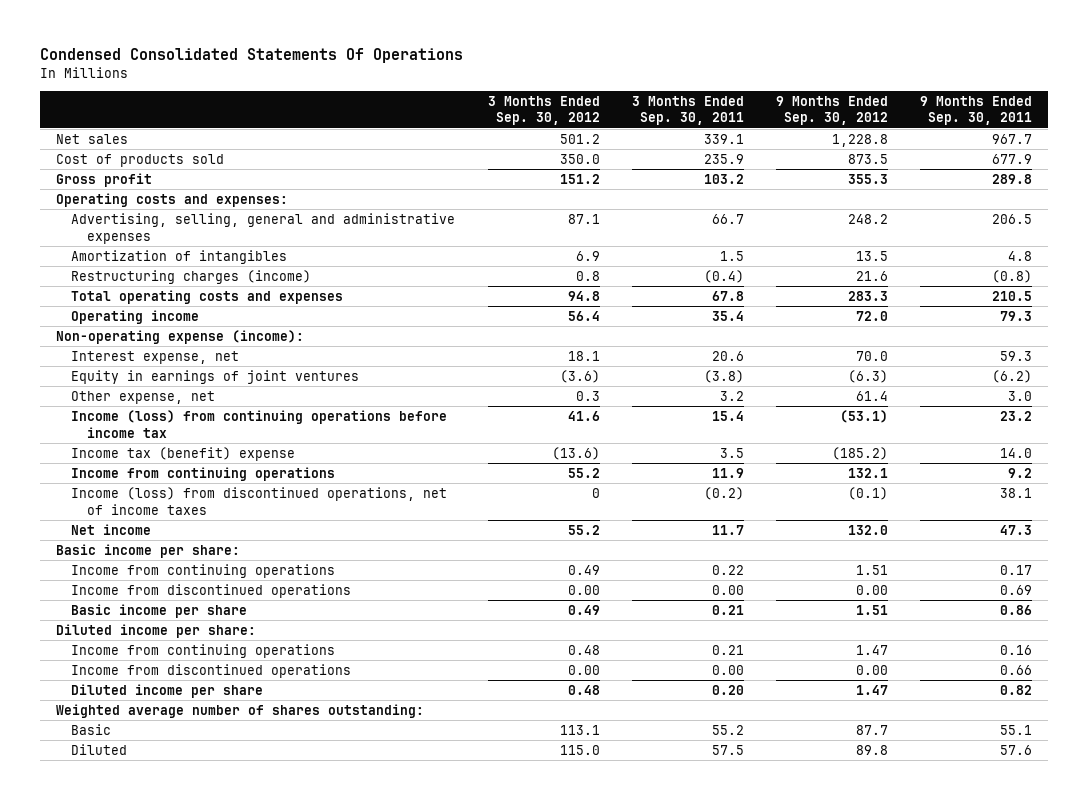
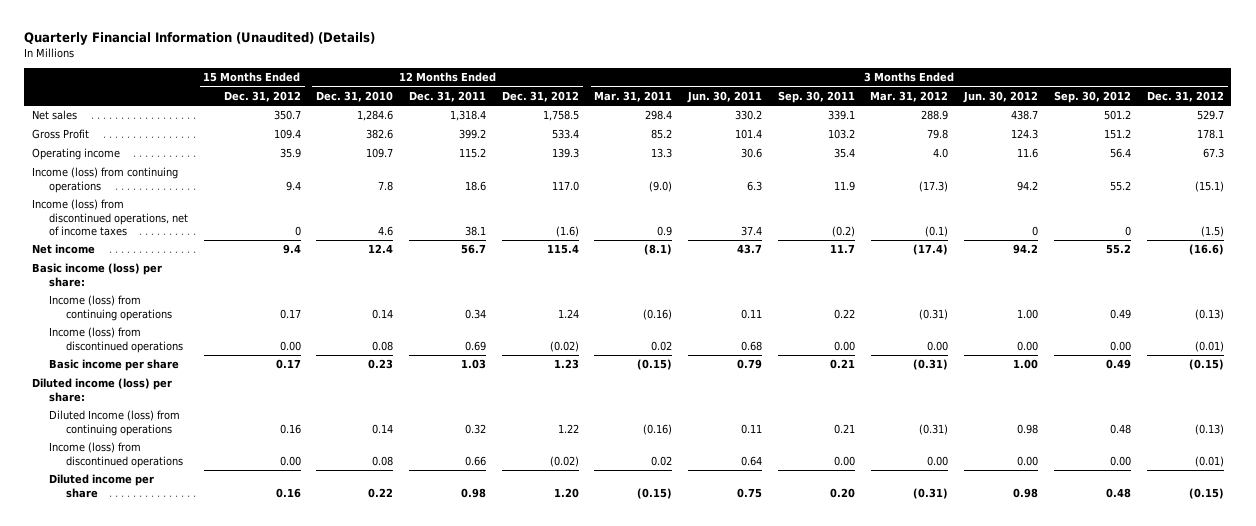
- Condensed Consolidated Statements Of Operations
+ Quarterly Financial Information (Unaudited) (Details)
- | 3 Months Ended Sep. 30, 2012 | 3 Months Ended Sep. 30, 2011 | 9 Months Ended Sep. 30, 2012 | 9 Months Ended Sep. 30, 2011
+ | 15 Months Ended Dec. 31, 2012 | 12 Months Ended Dec. 31, 2010 | 12 Months Ended Dec. 31, 2011 | 12 Months Ended Dec. 31, 2012 | 3 Months Ended Mar. 31, 2011 | 3 Months Ended Jun. 30, 2011 | 3 Months Ended Sep. 30, 2011 | 3 Months Ended Mar. 31, 2012 | 3 Months Ended Jun. 30, 2012 | 3 Months Ended Sep. 30, 2012 | 3 Months Ended Dec. 31, 2012
- Cost of products sold | 350.0 | 235.9 | 873.5 | 677.9
- Gross profit | 151.2 | 103.2 | 355.3 | 289.8
- Operating costs and expenses:
- Advertising, selling, general and administrative expenses | 87.1 | 66.7 | 248.2 | 206.5
- Amortization of intangibles | 6.9 | 1.5 | 13.5 | 4.8
- Restructuring charges (income) | 0.8 | (0.4) | 21.6 | (0.8)
- Total operating costs and expenses | 94.8 | 67.8 | 283.3 | 210.5
+ Gross Profit | 109.4 | 382.6 | 399.2 | 533.4 | 85.2 | 101.4 | 103.2 | 79.8 | 124.3 | 151.2 | 178.1
- Non-operating expense (income):
- Interest expense, net | 18.1 | 20.6 | 70.0 | 59.3
- Equity in earnings of joint ventures | (3.6) | (3.8) | (6.3) | (6.2)
- Other expense, net | 0.3 | 3.2 | 61.4 | 3.0
- Income (loss) from continuing operations before income tax | 41.6 | 15.4 | (53.1) | 23.2
- Income tax (benefit) expense | (13.6) | 3.5 | (185.2) | 14.0
- Income from continuing operations | 55.2 | 11.9 | 132.1 | 9.2
+ Income (loss) from continuing operations | 9.4 | 7.8 | 18.6 | 117.0 | (9.0) | 6.3 | 11.9 | (17.3) | 94.2 | 55.2 | (15.1)
- Basic income per share:
- Income from continuing operations | 0.49 | 0.22 | 1.51 | 0.17
- Income from discontinued operations | 0.00 | 0.00 | 0.00 | 0.69
+ Basic income (loss) per share:
+ Income (loss) from continuing operations | 0.17 | 0.14 | 0.34 | 1.24 | (0.16) | 0.11 | 0.22 | (0.31) | 1.00 | 0.49 | (0.13)
+ Income (loss) from discontinued operations | 0.00 | 0.08 | 0.69 | (0.02) | 0.02 | 0.68 | 0.00 | 0.00 | 0.00 | 0.00 | (0.01)
- Diluted income per share:
- Income from continuing operations | 0.48 | 0.21 | 1.47 | 0.16
- Income from discontinued operations | 0.00 | 0.00 | 0.00 | 0.66
+ Diluted income (loss) per share:
+ Diluted Income (loss) from continuing operations | 0.16 | 0.14 | 0.32 | 1.22 | (0.16) | 0.11 | 0.21 | (0.31) | 0.98 | 0.48 | (0.13)
+ Income (loss) from discontinued operations | 0.00 | 0.08 | 0.66 | (0.02) | 0.02 | 0.64 | 0.00 | 0.00 | 0.00 | 0.00 | (0.01)
- Weighted average number of shares outstanding:
- Basic | 113.1 | 55.2 | 87.7 | 55.1
- Diluted | 115.0 | 57.5 | 89.8 | 57.6

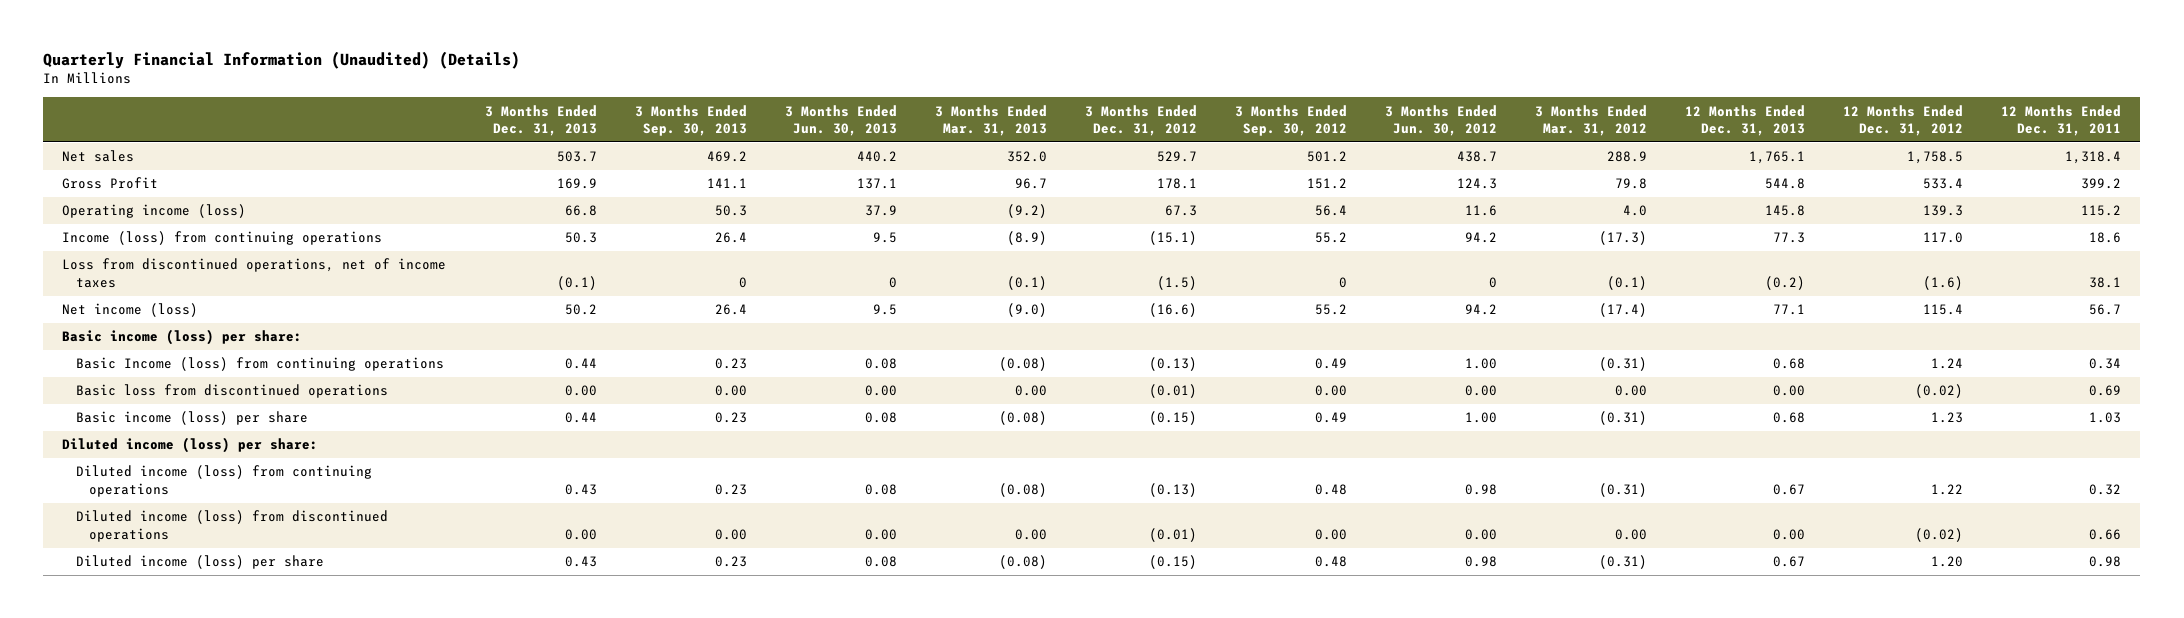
- | 15 Months Ended Dec. 31, 2012 | 12 Months Ended Dec. 31, 2010 | 12 Months Ended Dec. 31, 2011 | 12 Months Ended Dec. 31, 2012 | 3 Months Ended Mar. 31, 2011 | 3 Months Ended Jun. 30, 2011 | 3 Months Ended Sep. 30, 2011 | 3 Months Ended Mar. 31, 2012 | 3 Months Ended Jun. 30, 2012 | 3 Months Ended Sep. 30, 2012 | 3 Months Ended Dec. 31, 2012
+ | 3 Months Ended Dec. 31, 2013 | 3 Months Ended Sep. 30, 2013 | 3 Months Ended Jun. 30, 2013 | 3 Months Ended Mar. 31, 2013 | 3 Months Ended Dec. 31, 2012 | 3 Months Ended Sep. 30, 2012 | 3 Months Ended Jun. 30, 2012 | 3 Months Ended Mar. 31, 2012 | 12 Months Ended Dec. 31, 2013 | 12 Months Ended Dec. 31, 2012 | 12 Months Ended Dec. 31, 2011
- Operating income | 35.9 | 109.7 | 115.2 | 139.3 | 13.3 | 30.6 | 35.4 | 4.0 | 11.6 | 56.4 | 67.3
+ Operating income (loss) | 66.8 | 50.3 | 37.9 | (9.2) | 67.3 | 56.4 | 11.6 | 4.0 | 145.8 | 139.3 | 115.2
- Income (loss) from discontinued operations, net of income taxes | 0 | 4.6 | 38.1 | (1.6) | 0.9 | 37.4 | (0.2) | (0.1) | 0 | 0 | (1.5)
- Net income | 9.4 | 12.4 | 56.7 | 115.4 | (8.1) | 43.7 | 11.7 | (17.4) | 94.2 | 55.2 | (16.6)
+ Loss from discontinued operations, net of income taxes | (0.1) | 0 | 0 | (0.1) | (1.5) | 0 | 0 | (0.1) | (0.2) | (1.6) | 38.1
+ Net income (loss) | 50.2 | 26.4 | 9.5 | (9.0) | (16.6) | 55.2 | 94.2 | (17.4) | 77.1 | 115.4 | 56.7
- Income (loss) from continuing operations | 0.17 | 0.14 | 0.34 | 1.24 | (0.16) | 0.11 | 0.22 | (0.31) | 1.00 | 0.49 | (0.13)
- Income (loss) from discontinued operations | 0.00 | 0.08 | 0.69 | (0.02) | 0.02 | 0.68 | 0.00 | 0.00 | 0.00 | 0.00 | (0.01)
- Basic income per share | 0.17 | 0.23 | 1.03 | 1.23 | (0.15) | 0.79 | 0.21 | (0.31) | 1.00 | 0.49 | (0.15)
+ Basic Income (loss) from continuing operations | 0.44 | 0.23 | 0.08 | (0.08) | (0.13) | 0.49 | 1.00 | (0.31) | 0.68 | 1.24 | 0.34
+ Basic loss from discontinued operations | 0.00 | 0.00 | 0.00 | 0.00 | (0.01) | 0.00 | 0.00 | 0.00 | 0.00 | (0.02) | 0.69
+ Basic income (loss) per share | 0.44 | 0.23 | 0.08 | (0.08) | (0.15) | 0.49 | 1.00 | (0.31) | 0.68 | 1.23 | 1.03
- Diluted Income (loss) from continuing operations | 0.16 | 0.14 | 0.32 | 1.22 | (0.16) | 0.11 | 0.21 | (0.31) | 0.98 | 0.48 | (0.13)
- Income (loss) from discontinued operations | 0.00 | 0.08 | 0.66 | (0.02) | 0.02 | 0.64 | 0.00 | 0.00 | 0.00 | 0.00 | (0.01)
- Diluted income per share | 0.16 | 0.22 | 0.98 | 1.20 | (0.15) | 0.75 | 0.20 | (0.31) | 0.98 | 0.48 | (0.15)
+ Diluted income (loss) from continuing operations | 0.43 | 0.23 | 0.08 | (0.08) | (0.13) | 0.48 | 0.98 | (0.31) | 0.67 | 1.22 | 0.32
+ Diluted income (loss) from discontinued operations | 0.00 | 0.00 | 0.00 | 0.00 | (0.01) | 0.00 | 0.00 | 0.00 | 0.00 | (0.02) | 0.66
+ Diluted income (loss) per share | 0.43 | 0.23 | 0.08 | (0.08) | (0.15) | 0.48 | 0.98 | (0.31) | 0.67 | 1.20 | 0.98

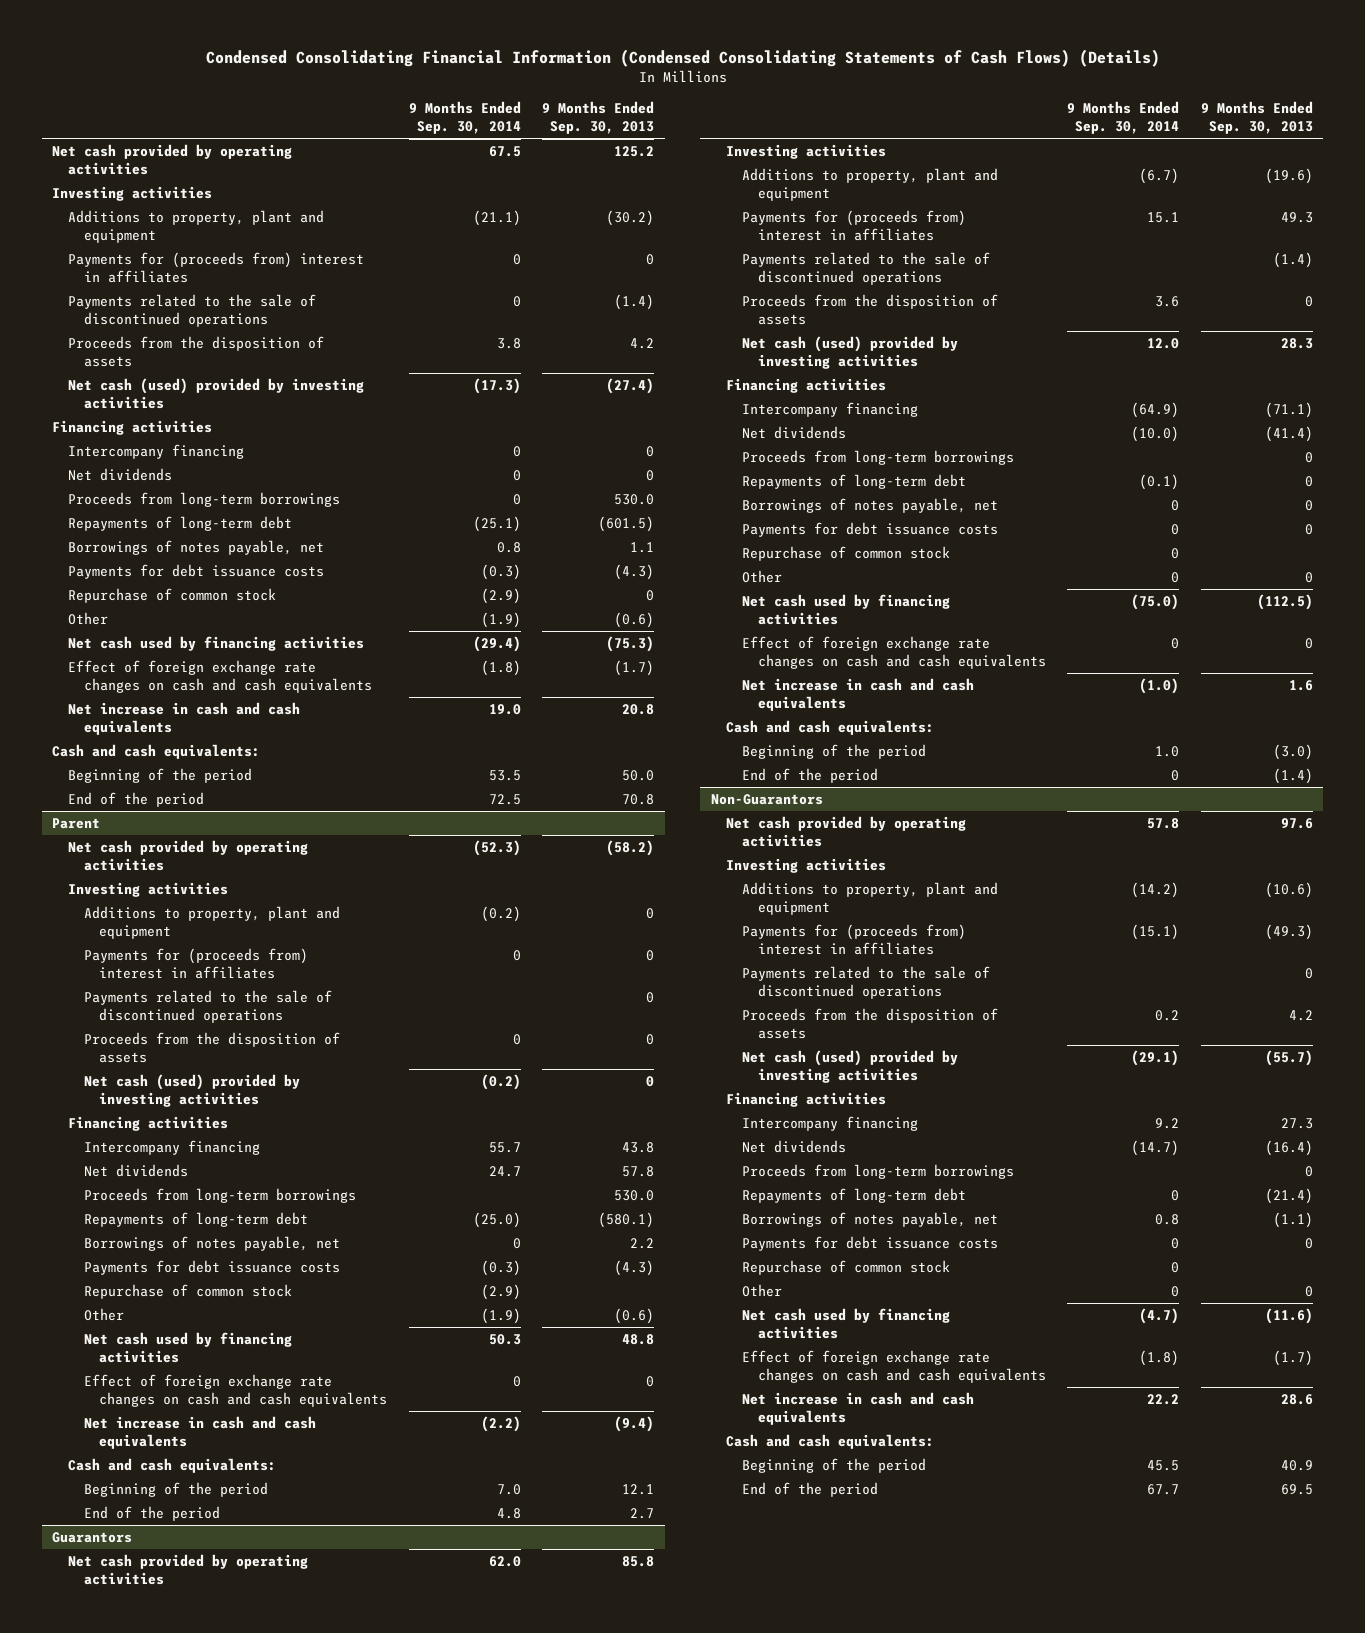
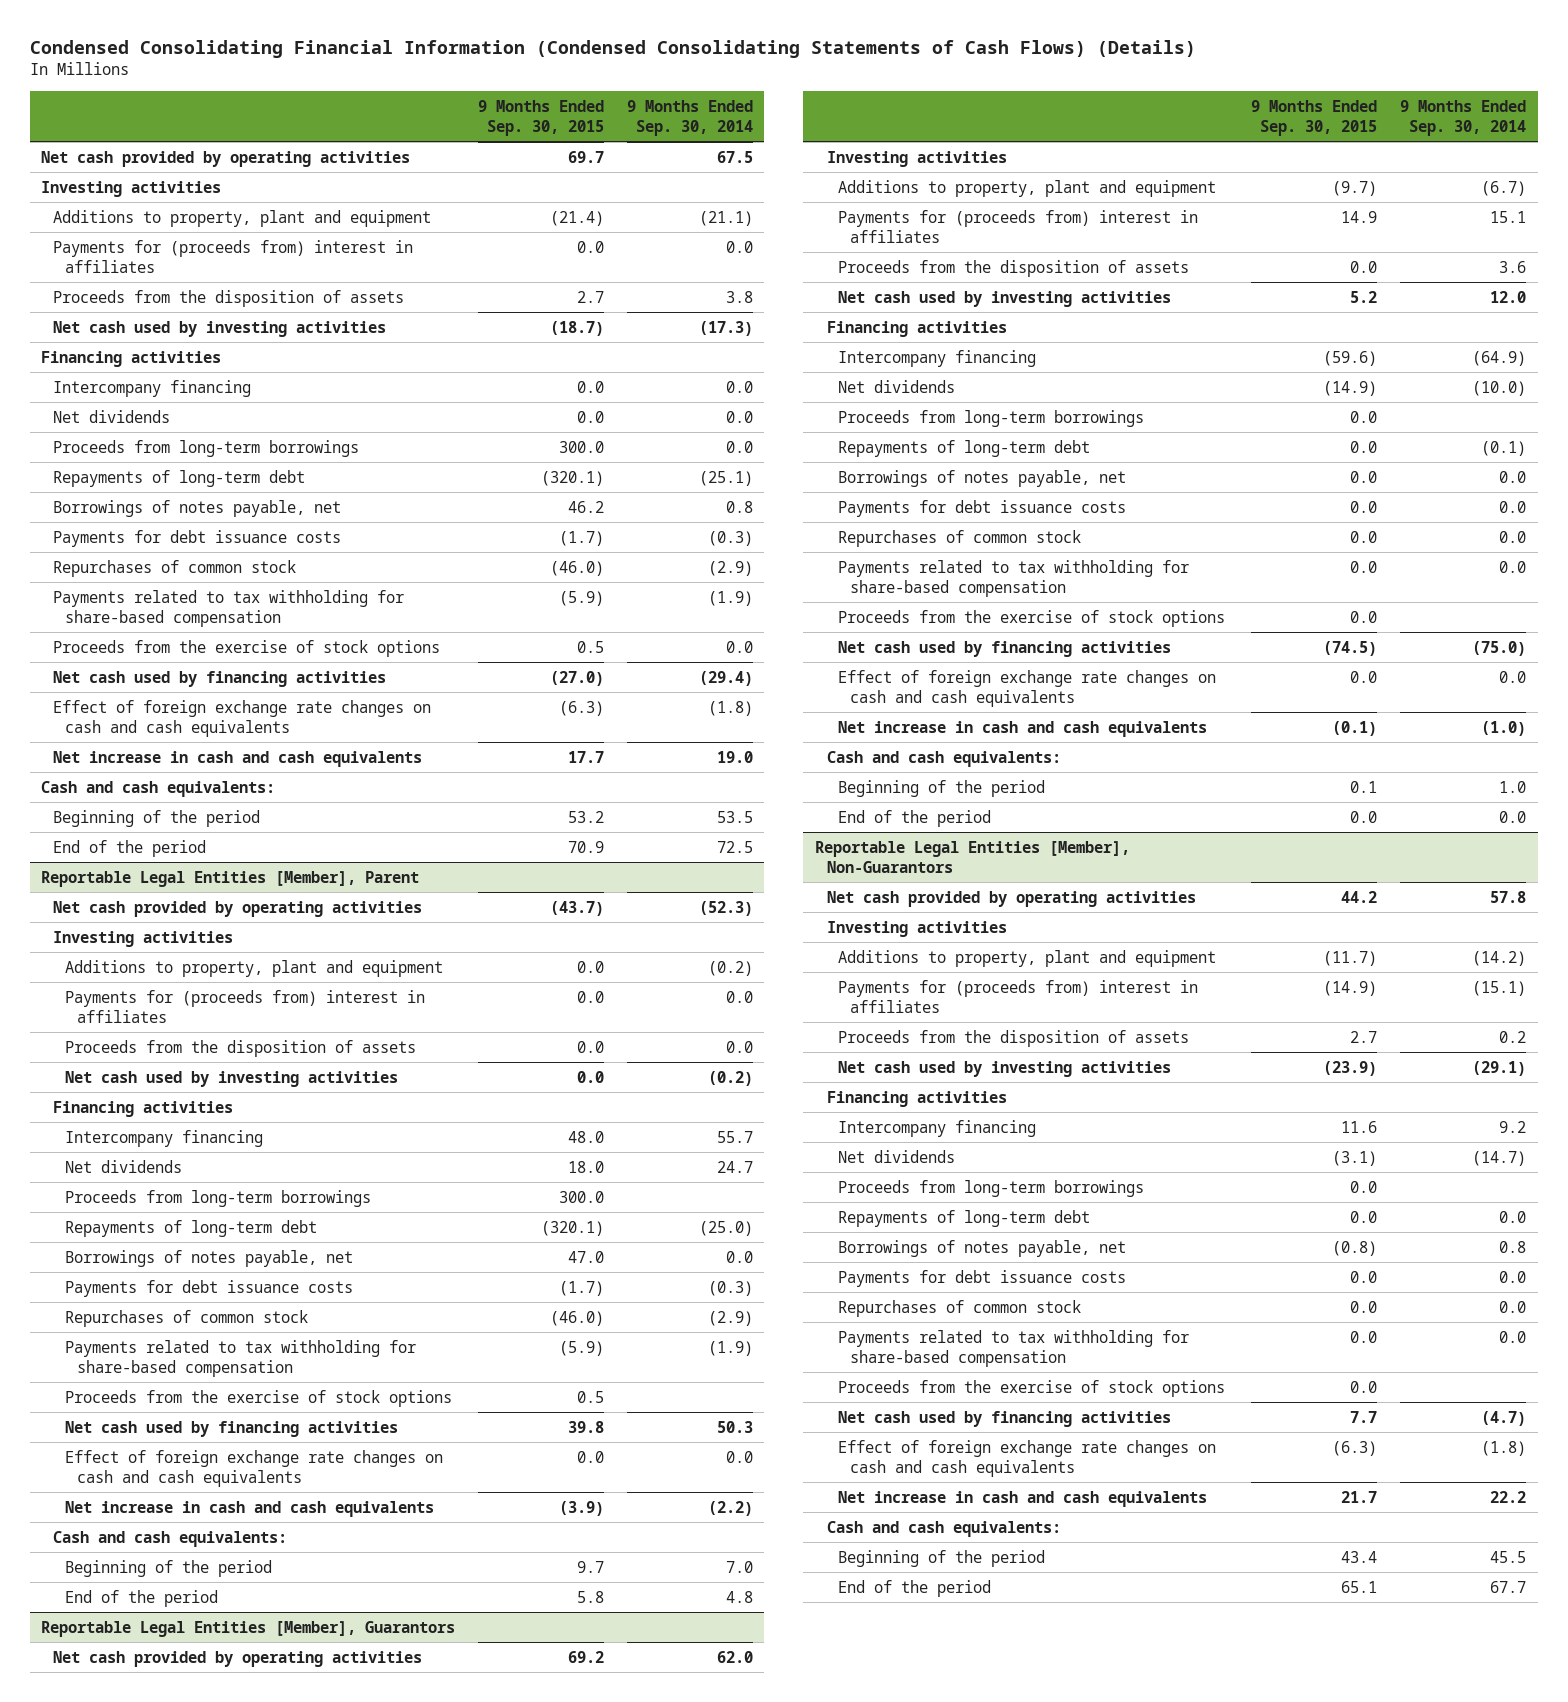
- | 9 Months Ended Sep. 30, 2014 | 9 Months Ended Sep. 30, 2013
+ | 9 Months Ended Sep. 30, 2015 | 9 Months Ended Sep. 30, 2014
- Payments for (proceeds from) interest in affiliates | 0 | 0
- Payments related to the sale of discontinued operations | 0 | (1.4)
+ Payments for (proceeds from) interest in affiliates | 0.0 | 0.0
- Net cash (used) provided by investing activities | (17.3) | (27.4)
+ Net cash used by investing activities | (18.7) | (17.3)
- Intercompany financing | 0 | 0
- Net dividends | 0 | 0
- Proceeds from long-term borrowings | 0 | 530.0
+ Intercompany financing | 0.0 | 0.0
+ Net dividends | 0.0 | 0.0
+ Proceeds from long-term borrowings | 300.0 | 0.0
- Repurchase of common stock | (2.9) | 0
- Other | (1.9) | (0.6)
+ Repurchases of common stock | (46.0) | (2.9)
+ Payments related to tax withholding for share-based compensation | (5.9) | (1.9)
+ Proceeds from the exercise of stock options | 0.5 | 0.0
- Parent
+ Reportable Legal Entities [Member], Parent
- Payments for (proceeds from) interest in affiliates | 0 | 0
- Payments related to the sale of discontinued operations | | 0
- Proceeds from the disposition of assets | 0 | 0
- Net cash (used) provided by investing activities | (0.2) | 0
+ Payments for (proceeds from) interest in affiliates | 0.0 | 0.0
+ Proceeds from the disposition of assets | 0.0 | 0.0
+ Net cash used by investing activities | 0.0 | (0.2)
- Borrowings of notes payable, net | 0 | 2.2
+ Borrowings of notes payable, net | 47.0 | 0.0
- Repurchase of common stock | (2.9) |
- Other | (1.9) | (0.6)
+ Repurchases of common stock | (46.0) | (2.9)
+ Payments related to tax withholding for share-based compensation | (5.9) | (1.9)
+ Proceeds from the exercise of stock options | 0.5 |
- Effect of foreign exchange rate changes on cash and cash equivalents | 0 | 0
+ Effect of foreign exchange rate changes on cash and cash equivalents | 0.0 | 0.0
- Guarantors
+ Reportable Legal Entities [Member], Guarantors
- Payments related to the sale of discontinued operations | | (1.4)
- Net cash (used) provided by investing activities | 12.0 | 28.3
+ Net cash used by investing activities | 5.2 | 12.0
- Borrowings of notes payable, net | 0 | 0
- Payments for debt issuance costs | 0 | 0
- Repurchase of common stock | 0 |
- Other | 0 | 0
+ Borrowings of notes payable, net | 0.0 | 0.0
+ Payments for debt issuance costs | 0.0 | 0.0
+ Repurchases of common stock | 0.0 | 0.0
+ Payments related to tax withholding for share-based compensation | 0.0 | 0.0
+ Proceeds from the exercise of stock options | 0.0 |
- Effect of foreign exchange rate changes on cash and cash equivalents | 0 | 0
+ Effect of foreign exchange rate changes on cash and cash equivalents | 0.0 | 0.0
- End of the period | 0 | (1.4)
- Non-Guarantors
+ End of the period | 0.0 | 0.0
+ Reportable Legal Entities [Member], Non-Guarantors
- Payments related to the sale of discontinued operations | | 0
- Net cash (used) provided by investing activities | (29.1) | (55.7)
+ Net cash used by investing activities | (23.9) | (29.1)
- Repayments of long-term debt | 0 | (21.4)
+ Repayments of long-term debt | 0.0 | 0.0
- Payments for debt issuance costs | 0 | 0
- Repurchase of common stock | 0 |
- Other | 0 | 0
+ Payments for debt issuance costs | 0.0 | 0.0
+ Repurchases of common stock | 0.0 | 0.0
+ Payments related to tax withholding for share-based compensation | 0.0 | 0.0
+ Proceeds from the exercise of stock options | 0.0 |

